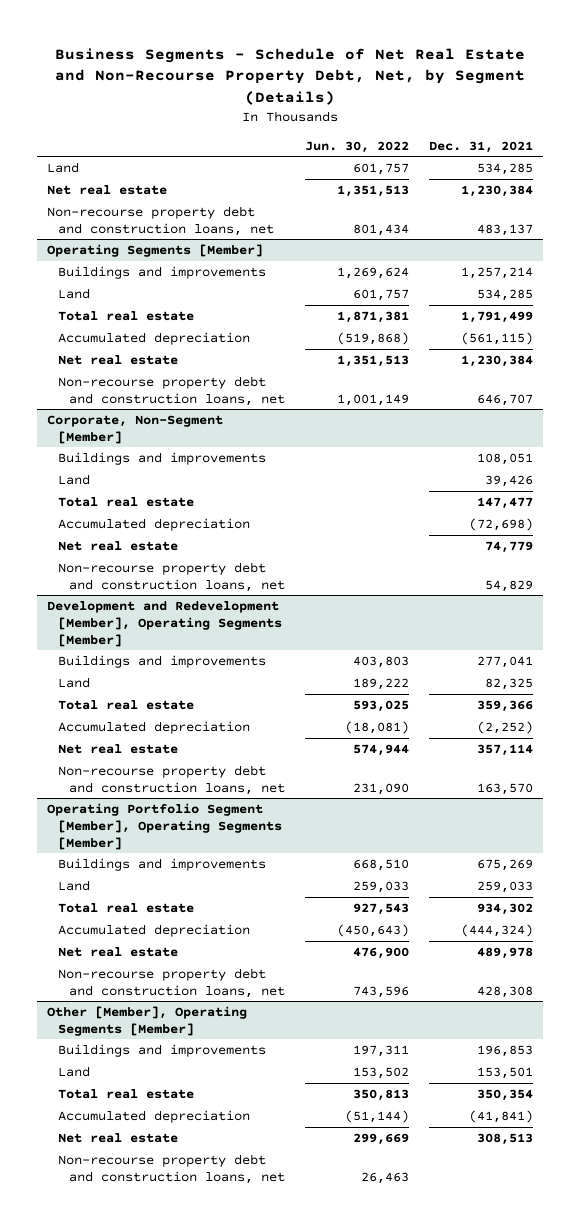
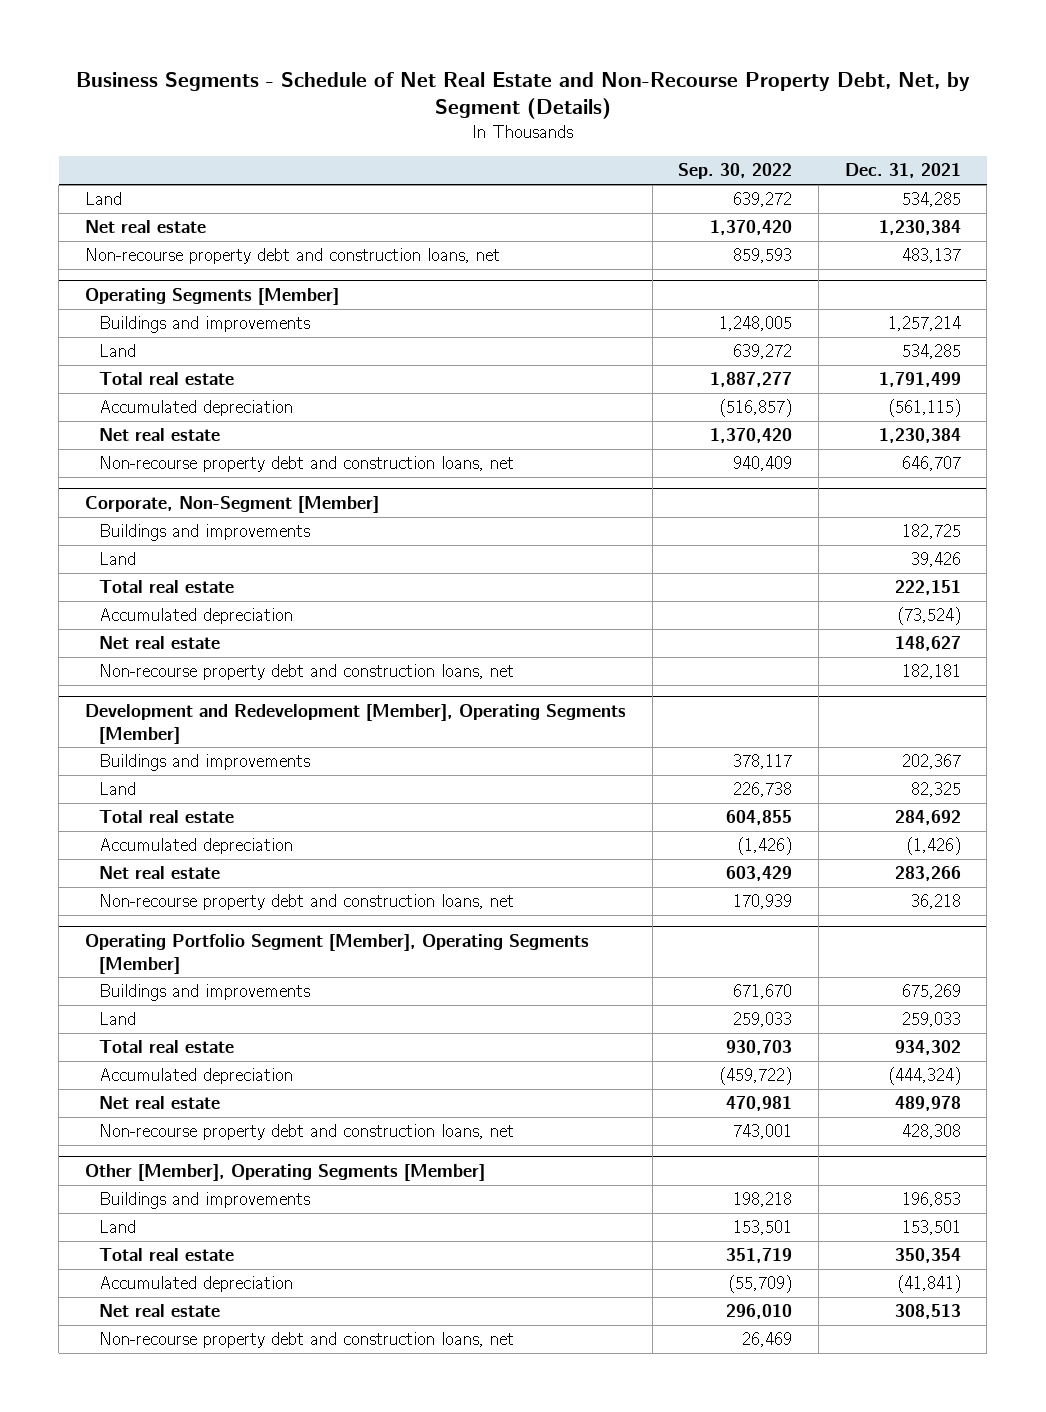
- | Jun. 30, 2022 | Dec. 31, 2021
+ | Sep. 30, 2022 | Dec. 31, 2021
@ Corporate, Non-Segment [Member]
- Buildings and improvements | | 108,051
+ Buildings and improvements | | 182,725
- Total real estate | | 147,477
- Accumulated depreciation | | (72,698)
- Net real estate | | 74,779
- Non-recourse property debt and construction loans, net | | 54,829
+ Total real estate | | 222,151
+ Accumulated depreciation | | (73,524)
+ Net real estate | | 148,627
+ Non-recourse property debt and construction loans, net | | 182,181
@ Development and Redevelopment [Member], Operating Segments [Member]
- Buildings and improvements | 403,803 | 277,041
+ Buildings and improvements | 378,117 | 202,367
- Total real estate | 593,025 | 359,366
- Accumulated depreciation | (18,081) | (2,252)
- Net real estate | 574,944 | 357,114
- Non-recourse property debt and construction loans, net | 231,090 | 163,570
+ Total real estate | 604,855 | 284,692
+ Accumulated depreciation | (1,426) | (1,426)
+ Net real estate | 603,429 | 283,266
+ Non-recourse property debt and construction loans, net | 170,939 | 36,218

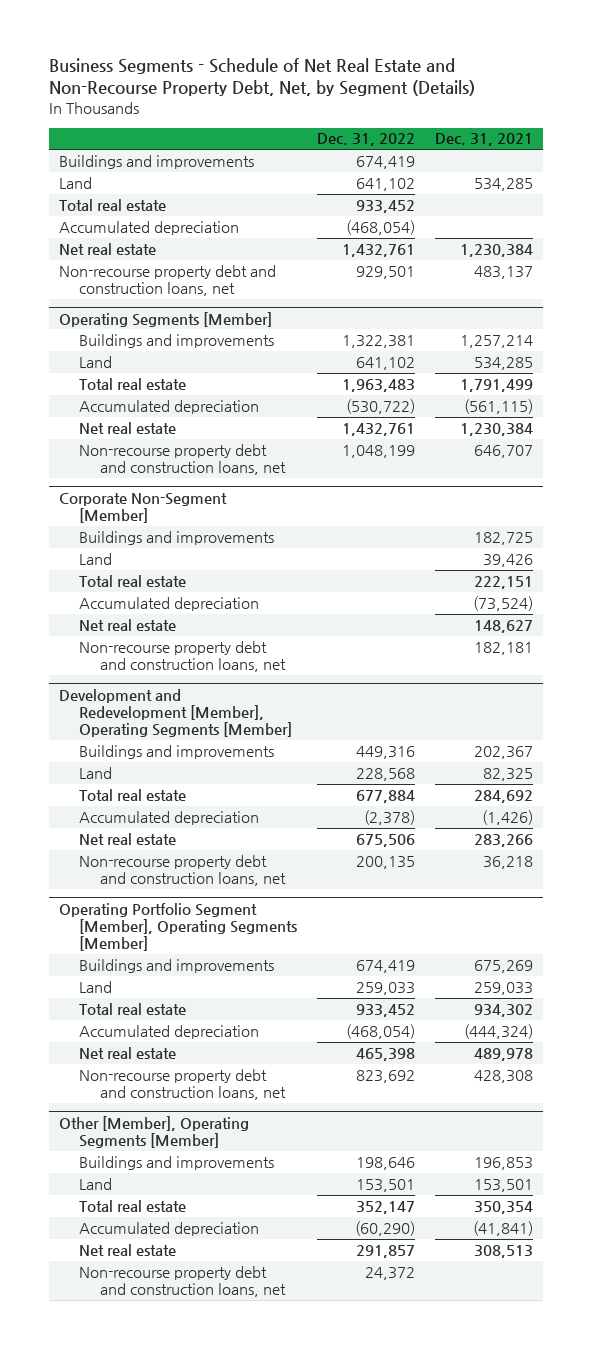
- | Sep. 30, 2022 | Dec. 31, 2021
+ | Dec. 31, 2022 | Dec. 31, 2021
+ Buildings and improvements | 674,419 |
+ Total real estate | 933,452 |
+ Accumulated depreciation | (468,054) |
- Corporate, Non-Segment [Member]
+ Corporate Non-Segment [Member]

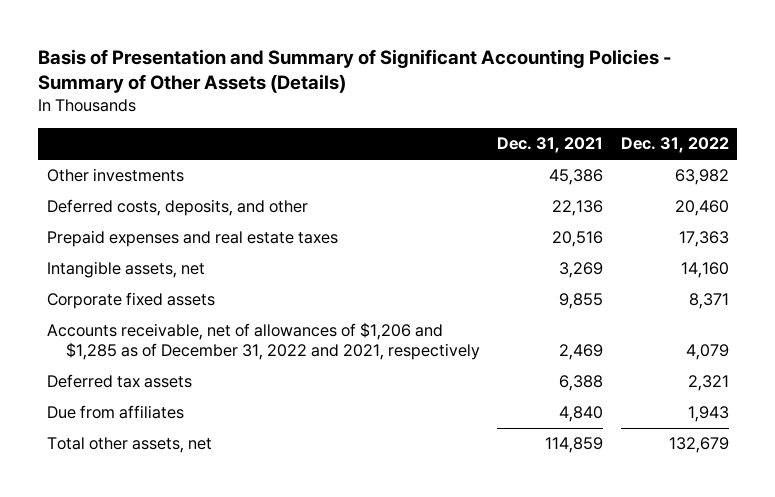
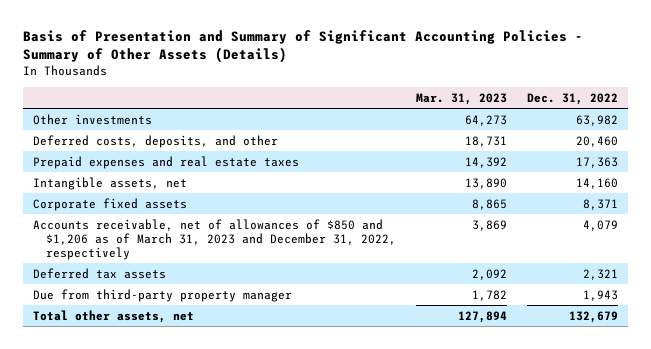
- | Dec. 31, 2021 | Dec. 31, 2022
+ | Mar. 31, 2023 | Dec. 31, 2022
- Accounts receivable, net of allowances of $1,206 and $1,285 as of December 31, 2022 and 2021, respectively | 2,469 | 4,079
+ Accounts receivable, net of allowances of $850 and $1,206 as of March 31, 2023 and December 31, 2022, respectively | 3,869 | 4,079
- Due from affiliates | 4,840 | 1,943
+ Due from third-party property manager | 1,782 | 1,943

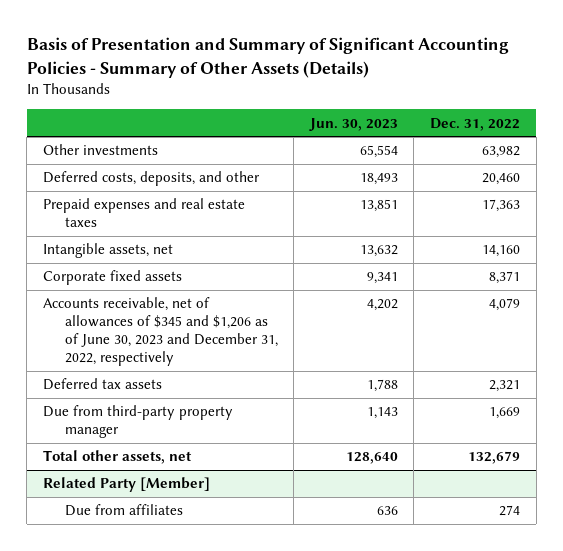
- | Mar. 31, 2023 | Dec. 31, 2022
+ | Jun. 30, 2023 | Dec. 31, 2022
- Accounts receivable, net of allowances of $850 and $1,206 as of March 31, 2023 and December 31, 2022, respectively | 3,869 | 4,079
+ Accounts receivable, net of allowances of $345 and $1,206 as of June 30, 2023 and December 31, 2022, respectively | 4,202 | 4,079
- Due from third-party property manager | 1,782 | 1,943
+ Due from third-party property manager | 1,143 | 1,669
+ Related Party [Member]
+ Due from affiliates | 636 | 274

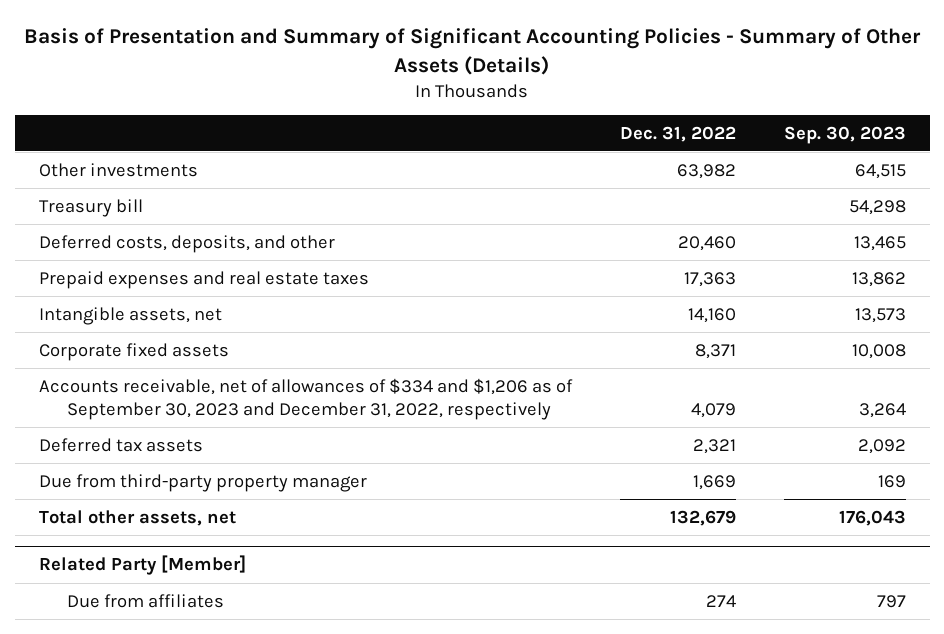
- | Jun. 30, 2023 | Dec. 31, 2022
+ | Dec. 31, 2022 | Sep. 30, 2023
+ Treasury bill | | 54,298
- Accounts receivable, net of allowances of $345 and $1,206 as of June 30, 2023 and December 31, 2022, respectively | 4,202 | 4,079
+ Accounts receivable, net of allowances of $334 and $1,206 as of September 30, 2023 and December 31, 2022, respectively | 4,079 | 3,264

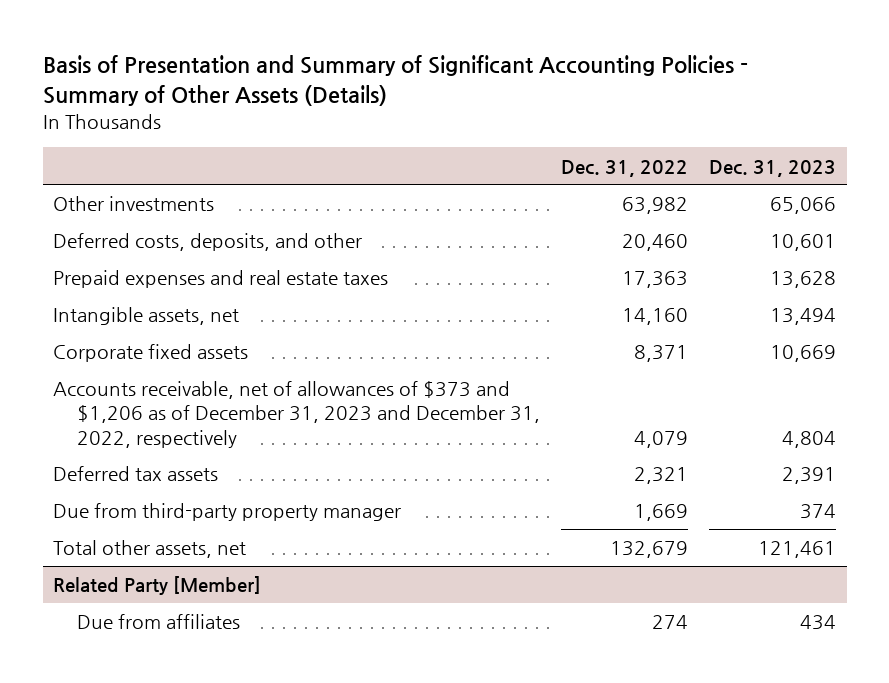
- | Dec. 31, 2022 | Sep. 30, 2023
+ | Dec. 31, 2022 | Dec. 31, 2023
- Treasury bill | | 54,298
- Accounts receivable, net of allowances of $334 and $1,206 as of September 30, 2023 and December 31, 2022, respectively | 4,079 | 3,264
+ Accounts receivable, net of allowances of $373 and $1,206 as of December 31, 2023 and December 31, 2022, respectively | 4,079 | 4,804

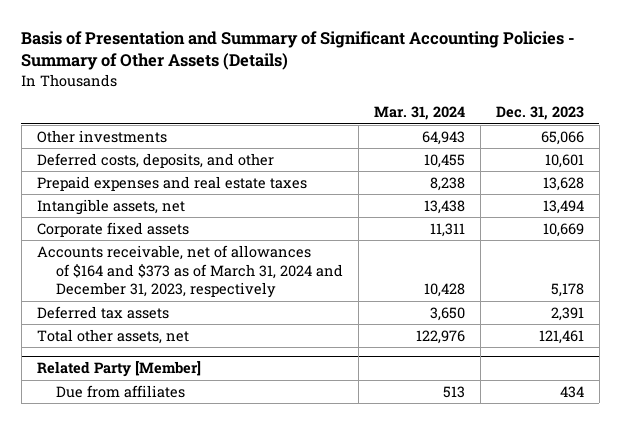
- | Dec. 31, 2022 | Dec. 31, 2023
+ | Mar. 31, 2024 | Dec. 31, 2023
- Accounts receivable, net of allowances of $373 and $1,206 as of December 31, 2023 and December 31, 2022, respectively | 4,079 | 4,804
+ Accounts receivable, net of allowances of $164 and $373 as of March 31, 2024 and December 31, 2023, respectively | 10,428 | 5,178
- Due from third-party property manager | 1,669 | 374

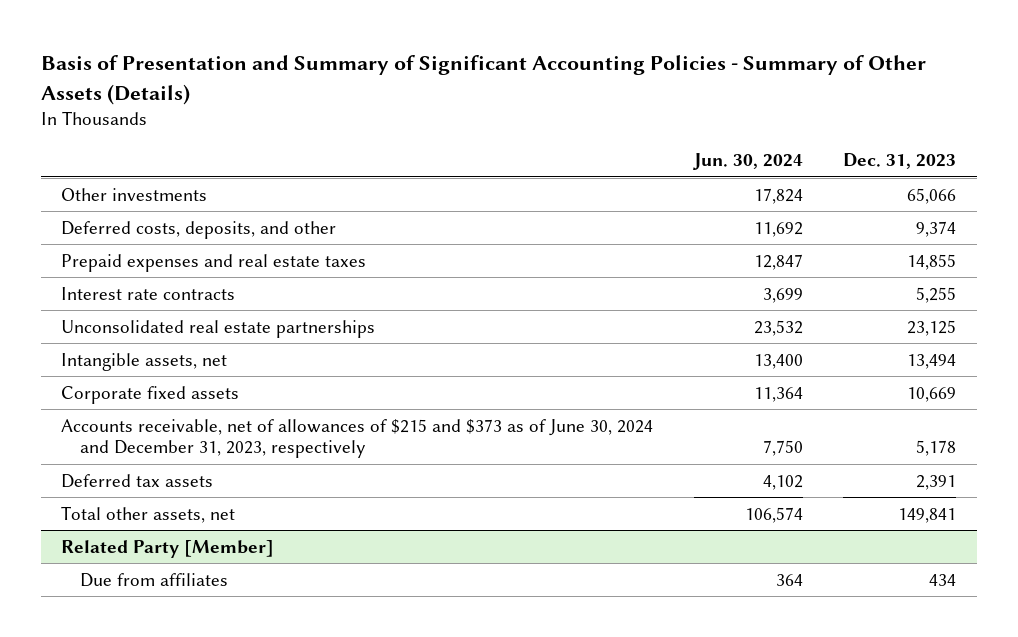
- | Mar. 31, 2024 | Dec. 31, 2023
+ | Jun. 30, 2024 | Dec. 31, 2023
- Deferred costs, deposits, and other | 10,455 | 10,601
- Prepaid expenses and real estate taxes | 8,238 | 13,628
+ Deferred costs, deposits, and other | 11,692 | 9,374
+ Prepaid expenses and real estate taxes | 12,847 | 14,855
+ Interest rate contracts | 3,699 | 5,255
+ Unconsolidated real estate partnerships | 23,532 | 23,125
- Accounts receivable, net of allowances of $164 and $373 as of March 31, 2024 and December 31, 2023, respectively | 10,428 | 5,178
+ Accounts receivable, net of allowances of $215 and $373 as of June 30, 2024 and December 31, 2023, respectively | 7,750 | 5,178
- Total other assets, net | 122,976 | 121,461
+ Total other assets, net | 106,574 | 149,841

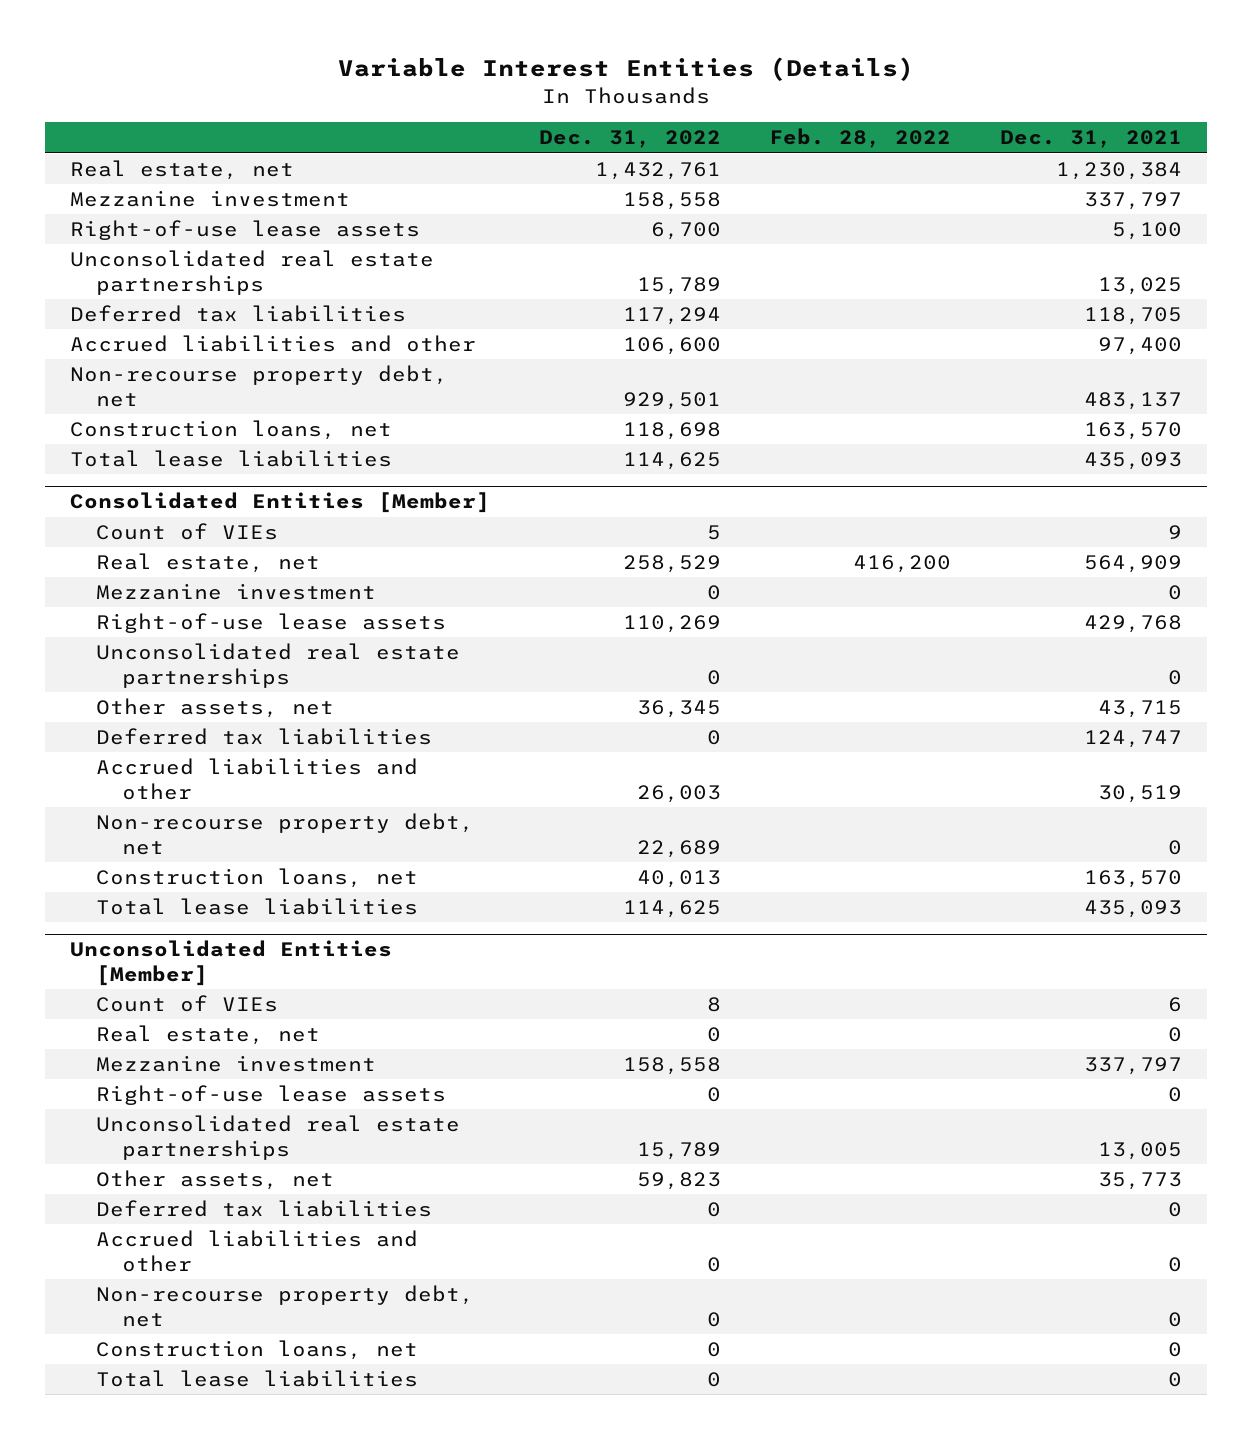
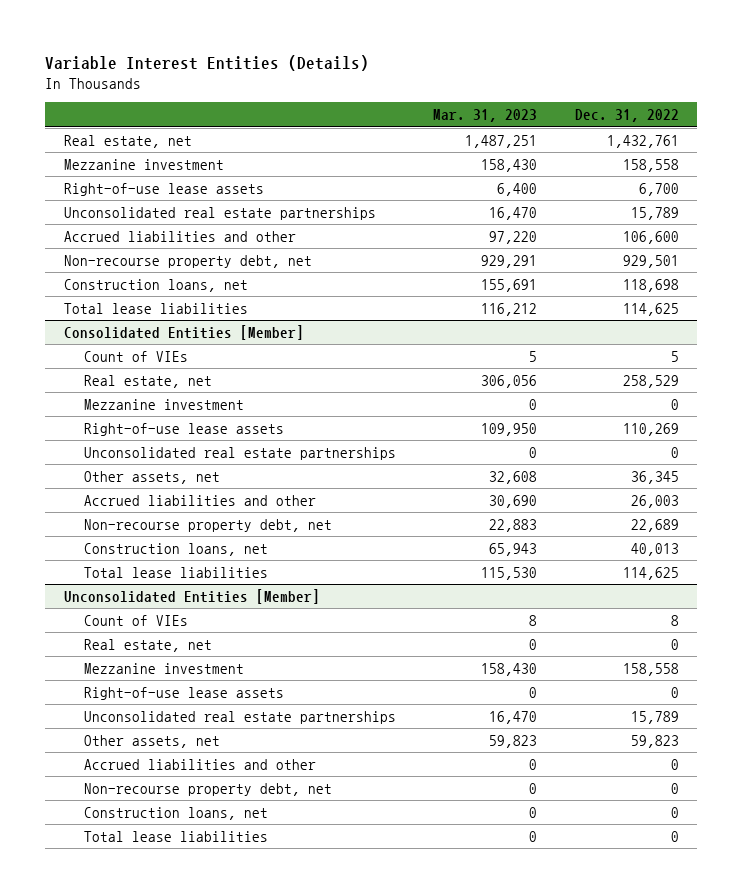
- | Dec. 31, 2022 | Feb. 28, 2022 | Dec. 31, 2021
+ | Mar. 31, 2023 | Dec. 31, 2022
- Deferred tax liabilities | 117,294 | | 118,705
@ Consolidated Entities [Member]
- Deferred tax liabilities | 0 | | 124,747
@ Unconsolidated Entities [Member]
- Deferred tax liabilities | 0 | | 0

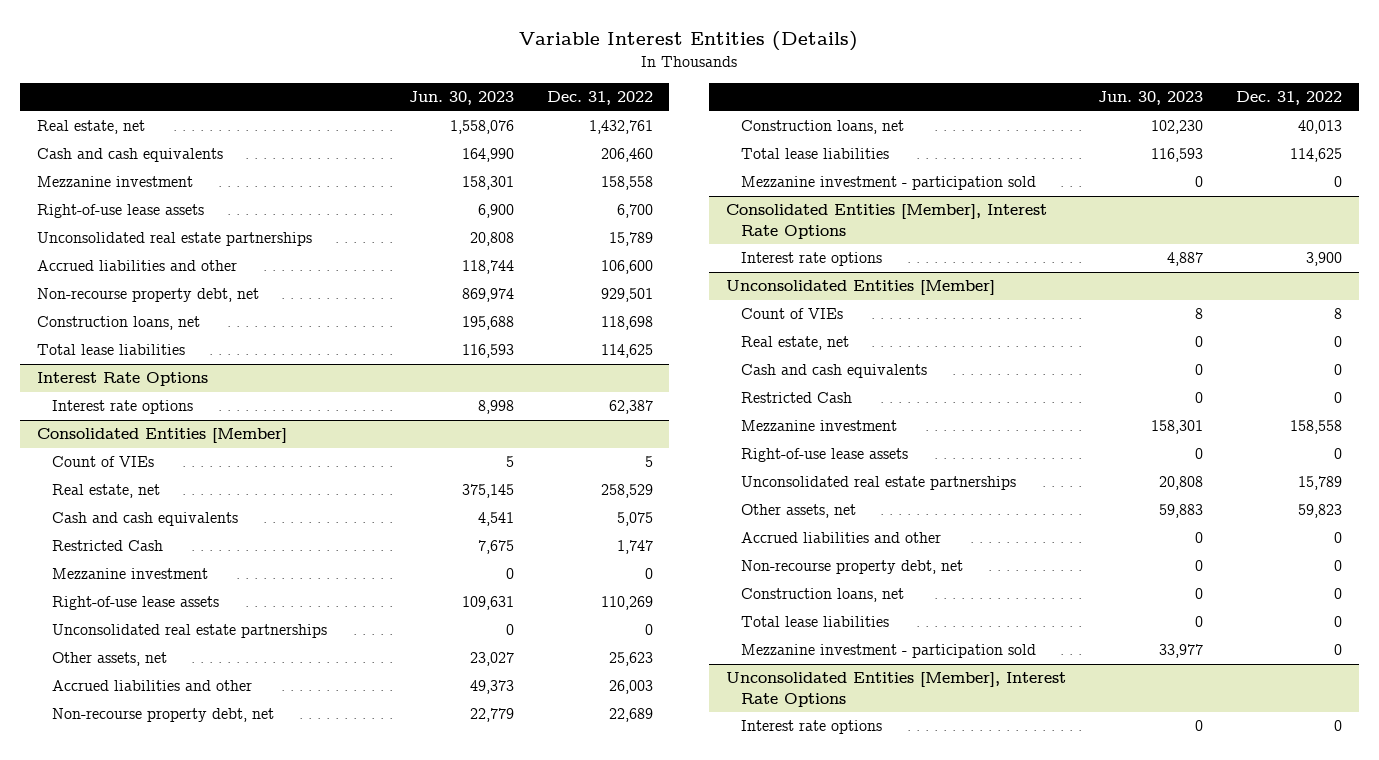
- | Mar. 31, 2023 | Dec. 31, 2022
+ | Jun. 30, 2023 | Dec. 31, 2022
+ Cash and cash equivalents | 164,990 | 206,460
+ Interest Rate Options
+ Interest rate options | 8,998 | 62,387
@ Consolidated Entities [Member]
+ Cash and cash equivalents | 4,541 | 5,075
+ Restricted Cash | 7,675 | 1,747
- Other assets, net | 32,608 | 36,345
+ Other assets, net | 23,027 | 25,623
+ Mezzanine investment - participation sold | 0 | 0
+ Consolidated Entities [Member], Interest Rate Options
+ Interest rate options | 4,887 | 3,900
@ Unconsolidated Entities [Member]
+ Cash and cash equivalents | 0 | 0
+ Restricted Cash | 0 | 0
+ Mezzanine investment - participation sold | 33,977 | 0
+ Unconsolidated Entities [Member], Interest Rate Options
+ Interest rate options | 0 | 0

